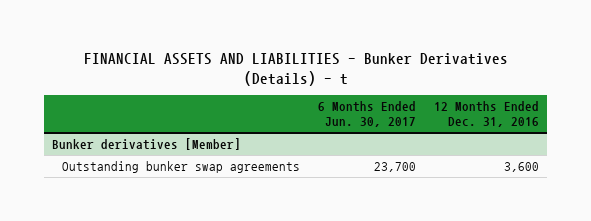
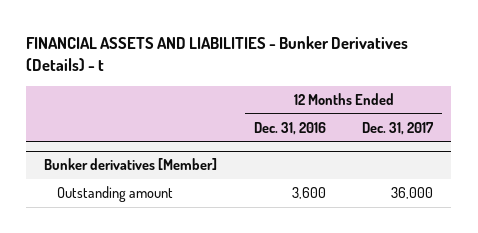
- | 6 Months Ended Jun. 30, 2017 | 12 Months Ended Dec. 31, 2016
+ | 12 Months Ended Dec. 31, 2016 | 12 Months Ended Dec. 31, 2017
@ Bunker derivatives [Member]
- Outstanding bunker swap agreements | 23,700 | 3,600
+ Outstanding amount | 3,600 | 36,000

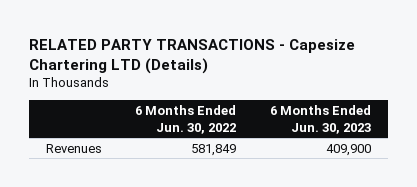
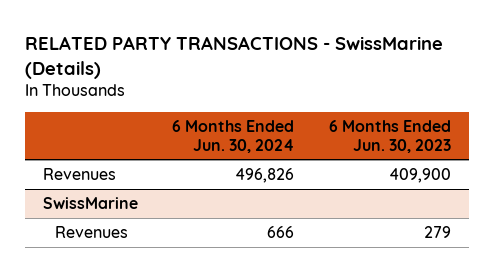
- RELATED PARTY TRANSACTIONS - Capesize Chartering LTD (Details)
+ RELATED PARTY TRANSACTIONS - SwissMarine (Details)
- | 6 Months Ended Jun. 30, 2022 | 6 Months Ended Jun. 30, 2023
+ | 6 Months Ended Jun. 30, 2024 | 6 Months Ended Jun. 30, 2023
+ SwissMarine
+ Revenues | 666 | 279

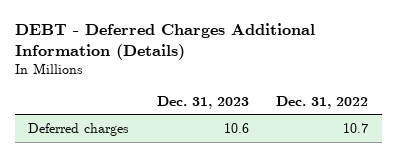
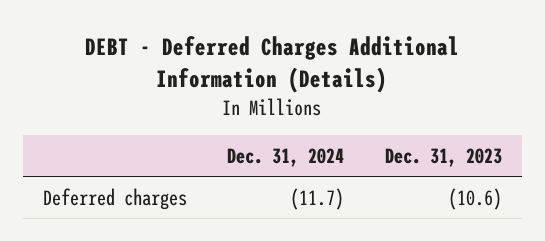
- | Dec. 31, 2023 | Dec. 31, 2022
+ | Dec. 31, 2024 | Dec. 31, 2023
- Deferred charges | 10.6 | 10.7
+ Deferred charges | (11.7) | (10.6)

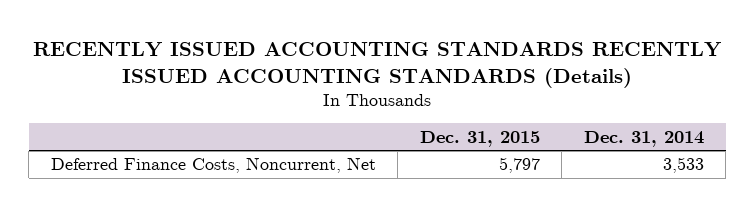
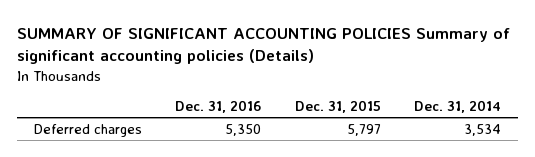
- RECENTLY ISSUED ACCOUNTING STANDARDS RECENTLY ISSUED ACCOUNTING STANDARDS (Details)
+ SUMMARY OF SIGNIFICANT ACCOUNTING POLICIES Summary of significant accounting policies (Details)
- | Dec. 31, 2015 | Dec. 31, 2014
+ | Dec. 31, 2016 | Dec. 31, 2015 | Dec. 31, 2014
- Deferred Finance Costs, Noncurrent, Net | 5,797 | 3,533
+ Deferred charges | 5,350 | 5,797 | 3,534

